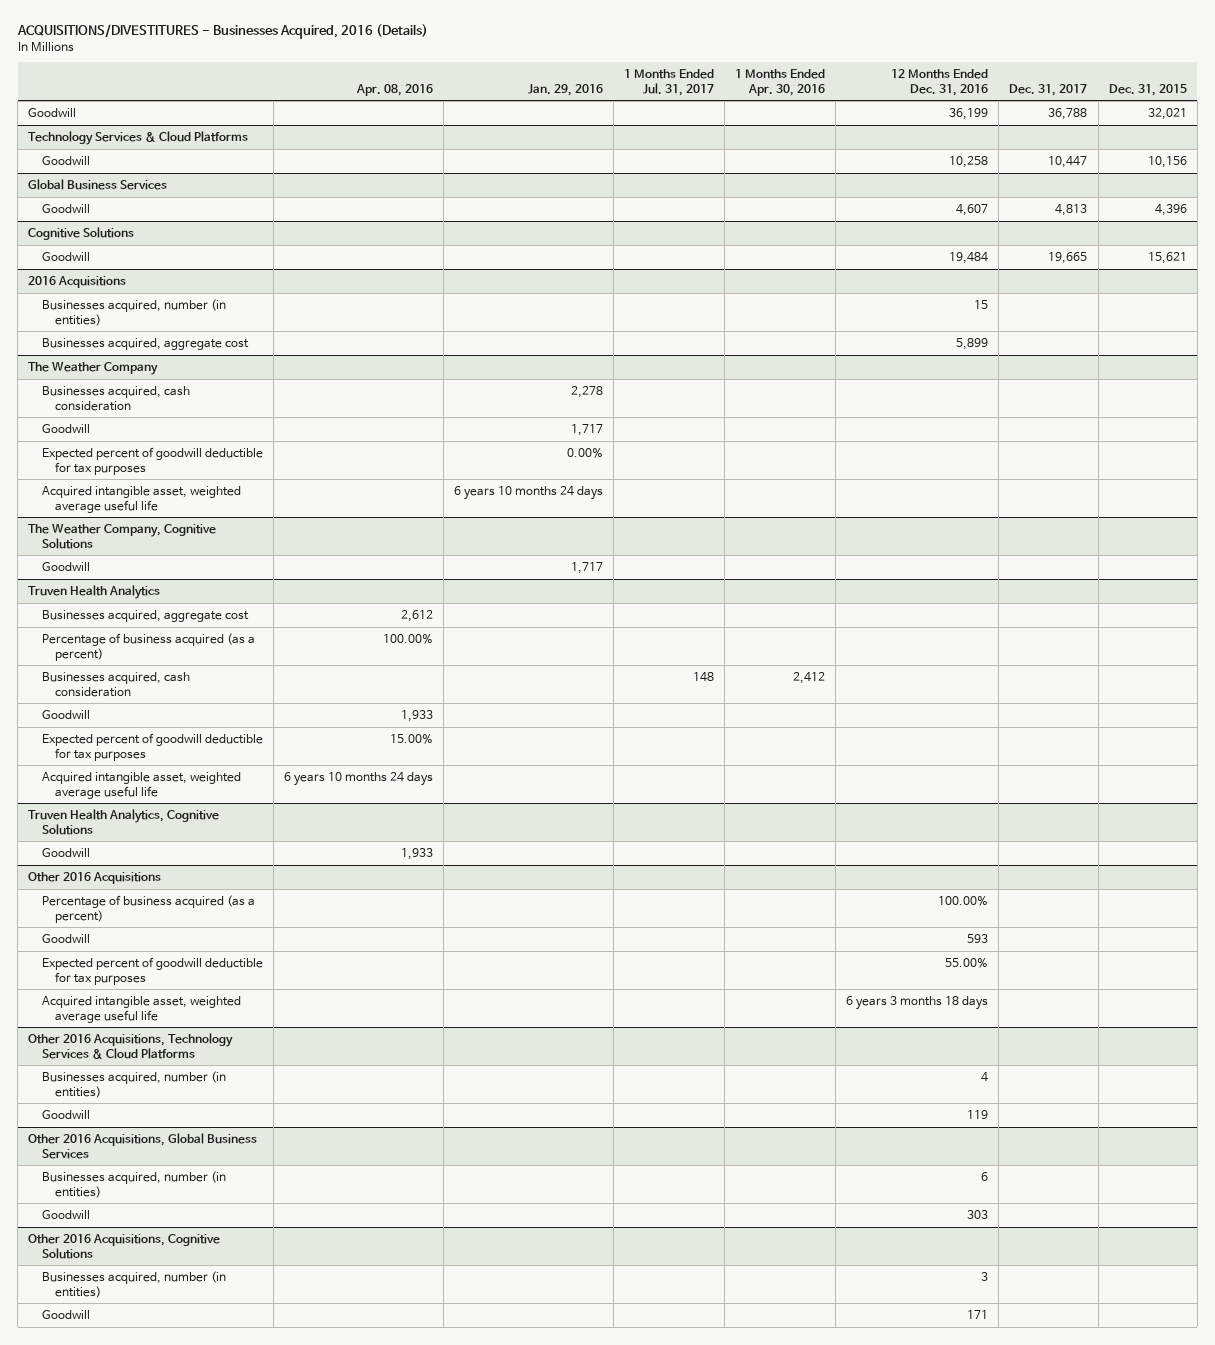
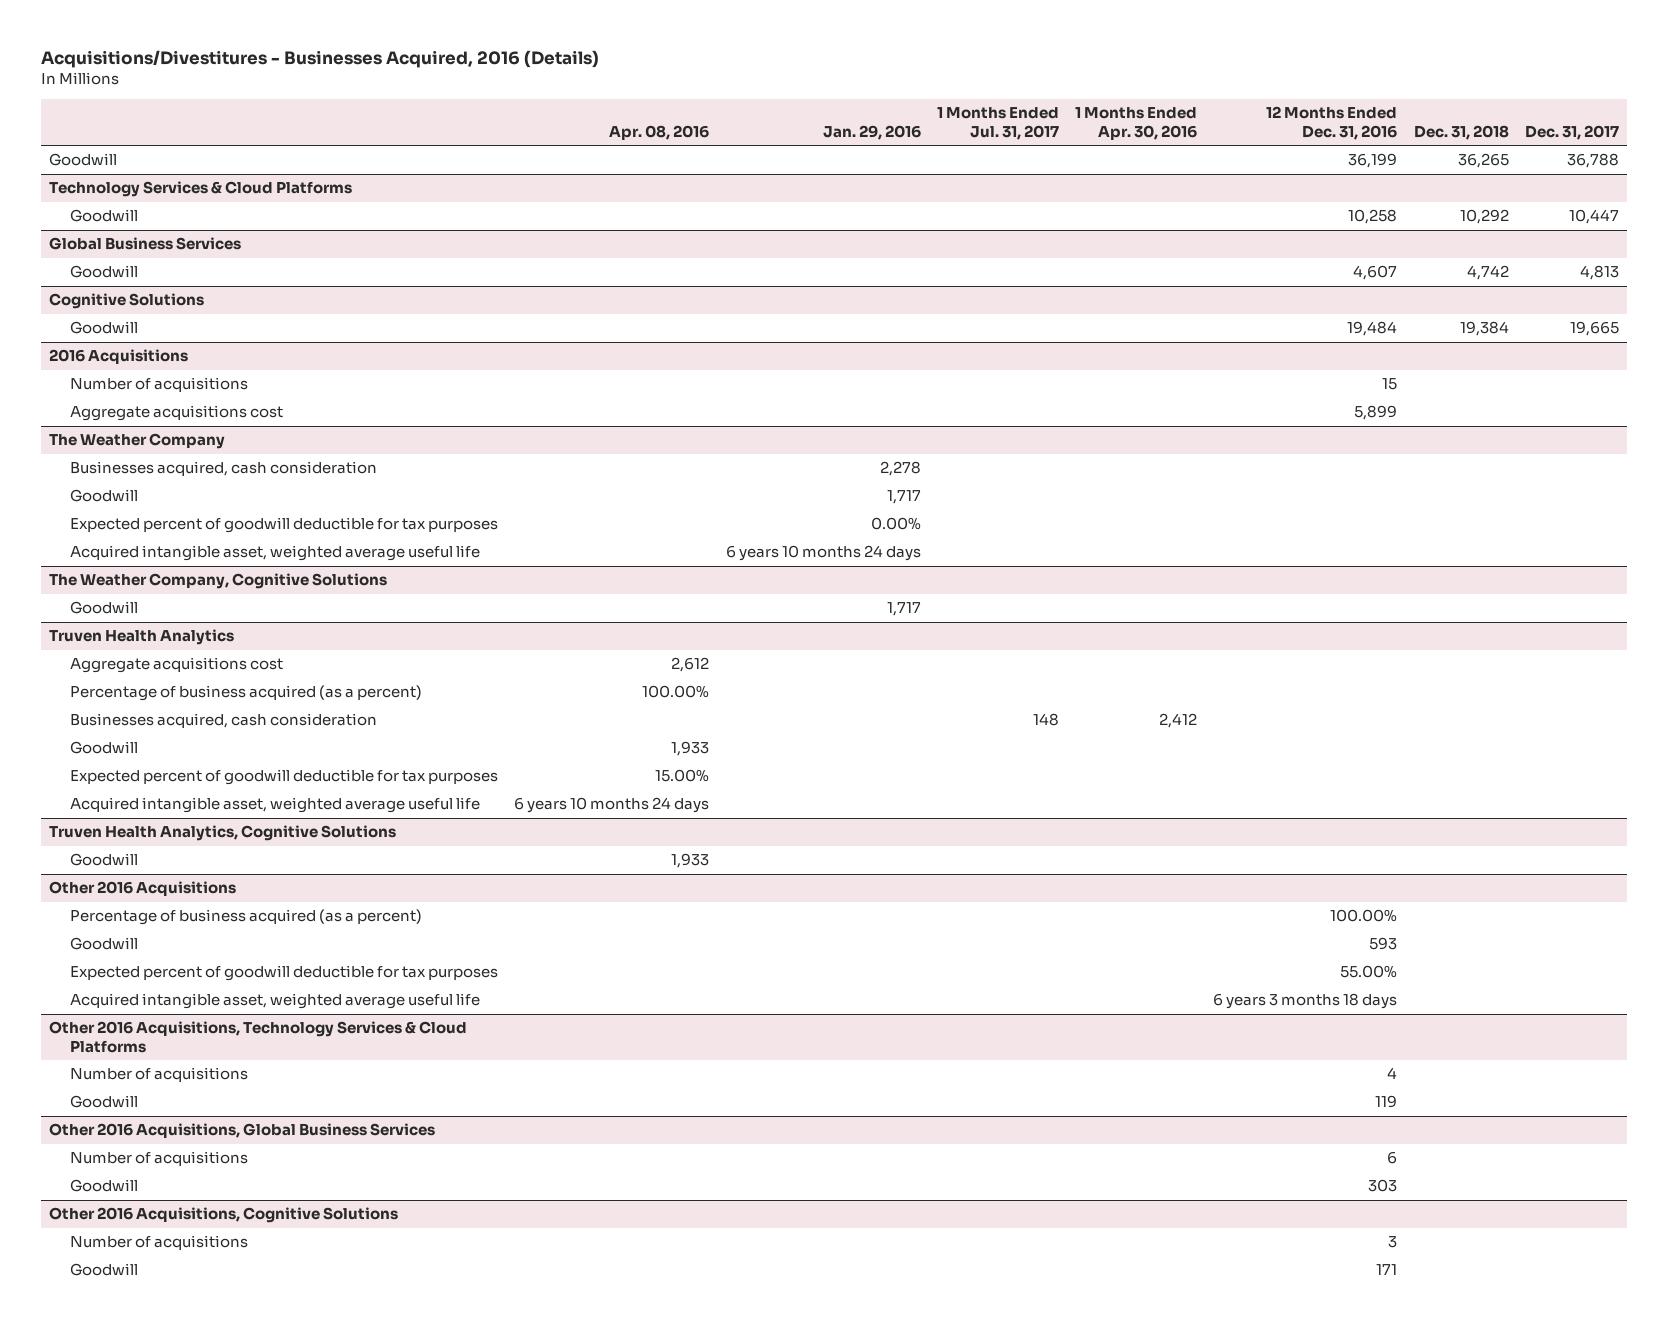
- ACQUISITIONS/DIVESTITURES - Businesses Acquired, 2016 (Details)
+ Acquisitions/Divestitures - Businesses Acquired, 2016 (Details)
- | Apr. 08, 2016 | Jan. 29, 2016 | 1 Months Ended Jul. 31, 2017 | 1 Months Ended Apr. 30, 2016 | 12 Months Ended Dec. 31, 2016 | Dec. 31, 2017 | Dec. 31, 2015
+ | Apr. 08, 2016 | Jan. 29, 2016 | 1 Months Ended Jul. 31, 2017 | 1 Months Ended Apr. 30, 2016 | 12 Months Ended Dec. 31, 2016 | Dec. 31, 2018 | Dec. 31, 2017
@ 2016 Acquisitions
- Businesses acquired, number (in entities) | | | | | 15 | |
- Businesses acquired, aggregate cost | | | | | 5,899 | |
+ Number of acquisitions | | | | | 15 | |
+ Aggregate acquisitions cost | | | | | 5,899 | |
@ Truven Health Analytics
- Businesses acquired, aggregate cost | 2,612 | | | | | |
+ Aggregate acquisitions cost | 2,612 | | | | | |
@ Other 2016 Acquisitions, Technology Services & Cloud Platforms
- Businesses acquired, number (in entities) | | | | | 4 | |
+ Number of acquisitions | | | | | 4 | |
@ Other 2016 Acquisitions, Global Business Services
- Businesses acquired, number (in entities) | | | | | 6 | |
+ Number of acquisitions | | | | | 6 | |
@ Other 2016 Acquisitions, Cognitive Solutions
- Businesses acquired, number (in entities) | | | | | 3 | |
+ Number of acquisitions | | | | | 3 | |

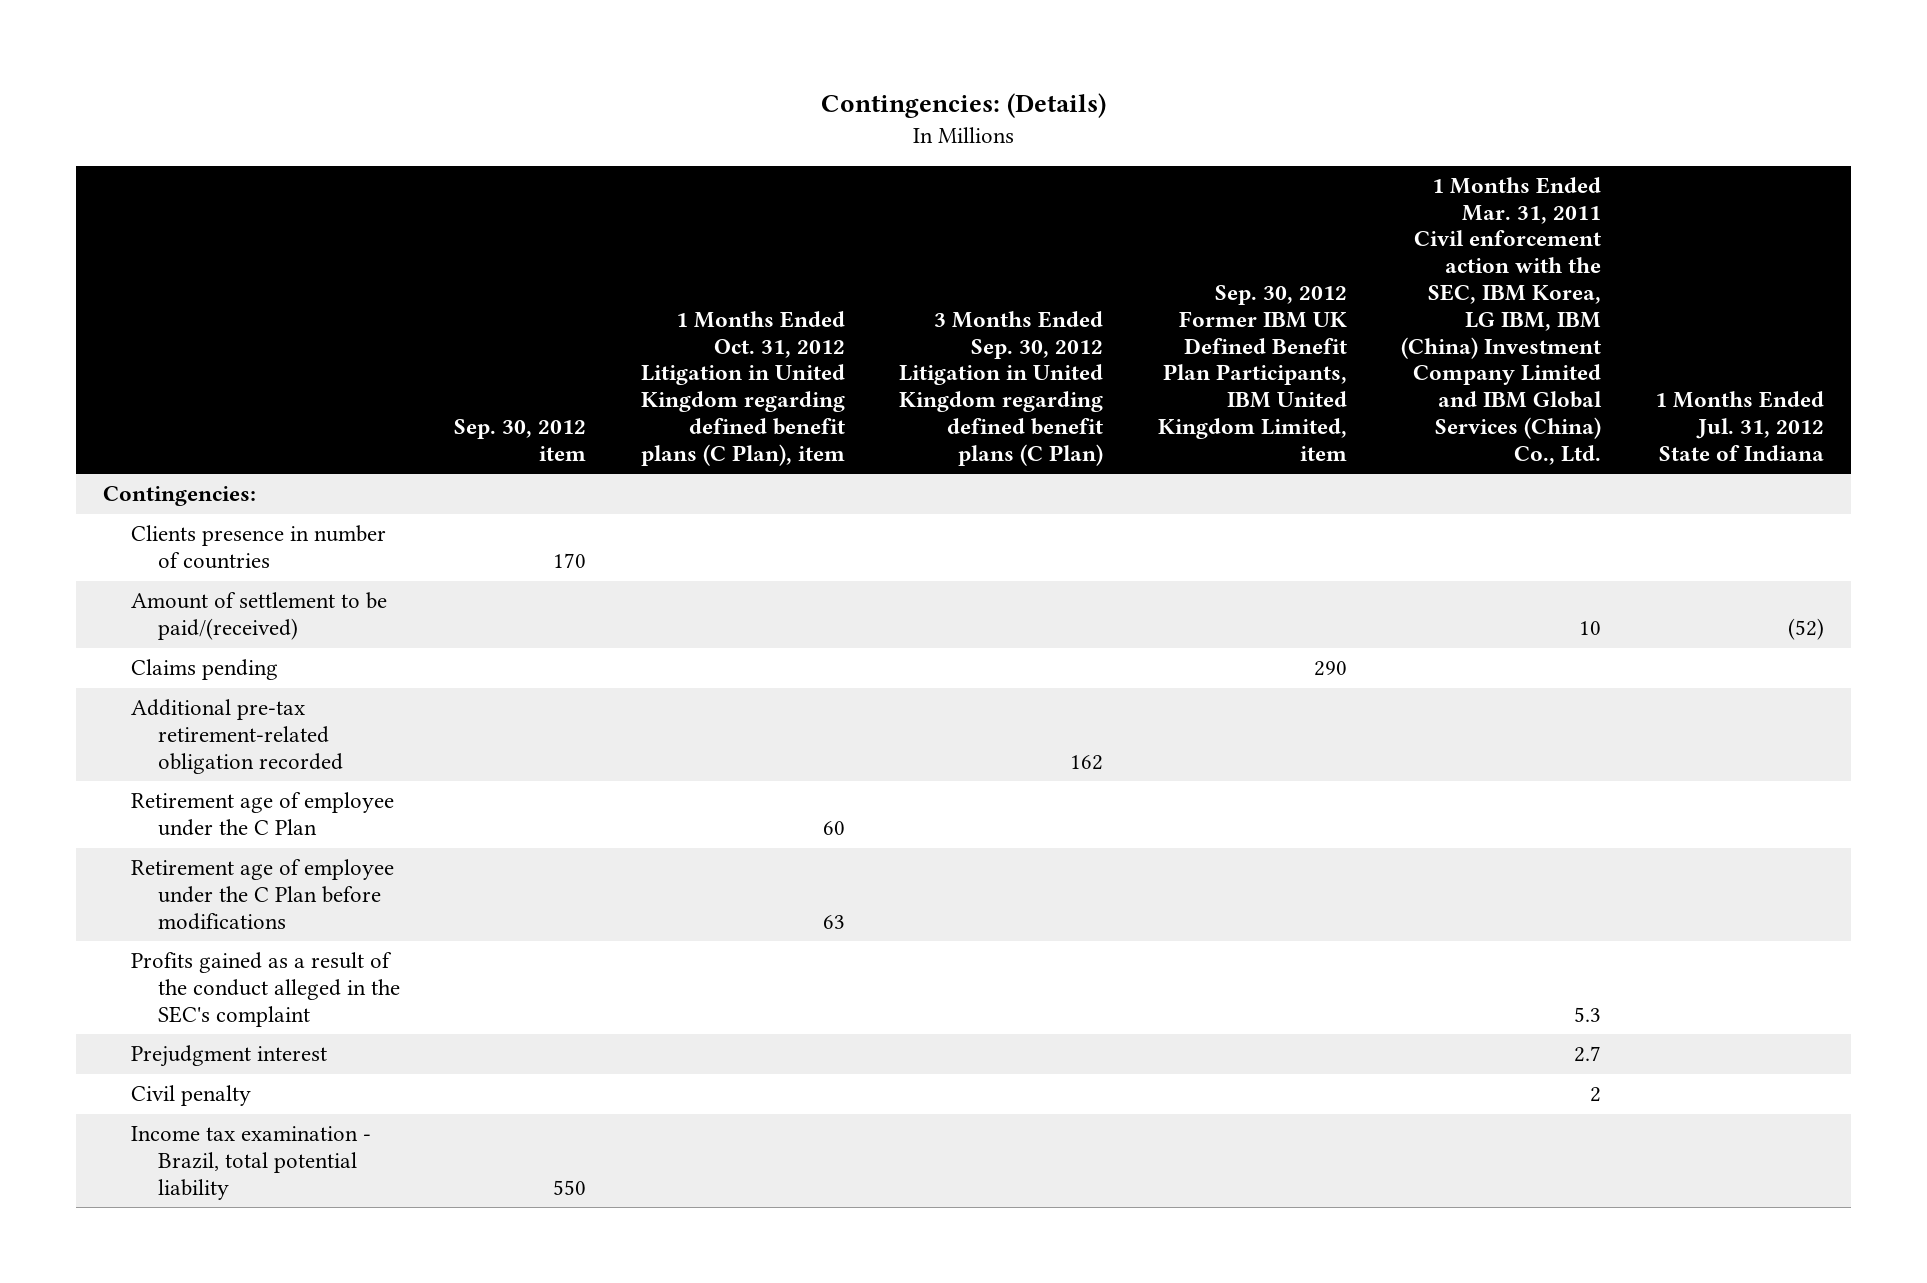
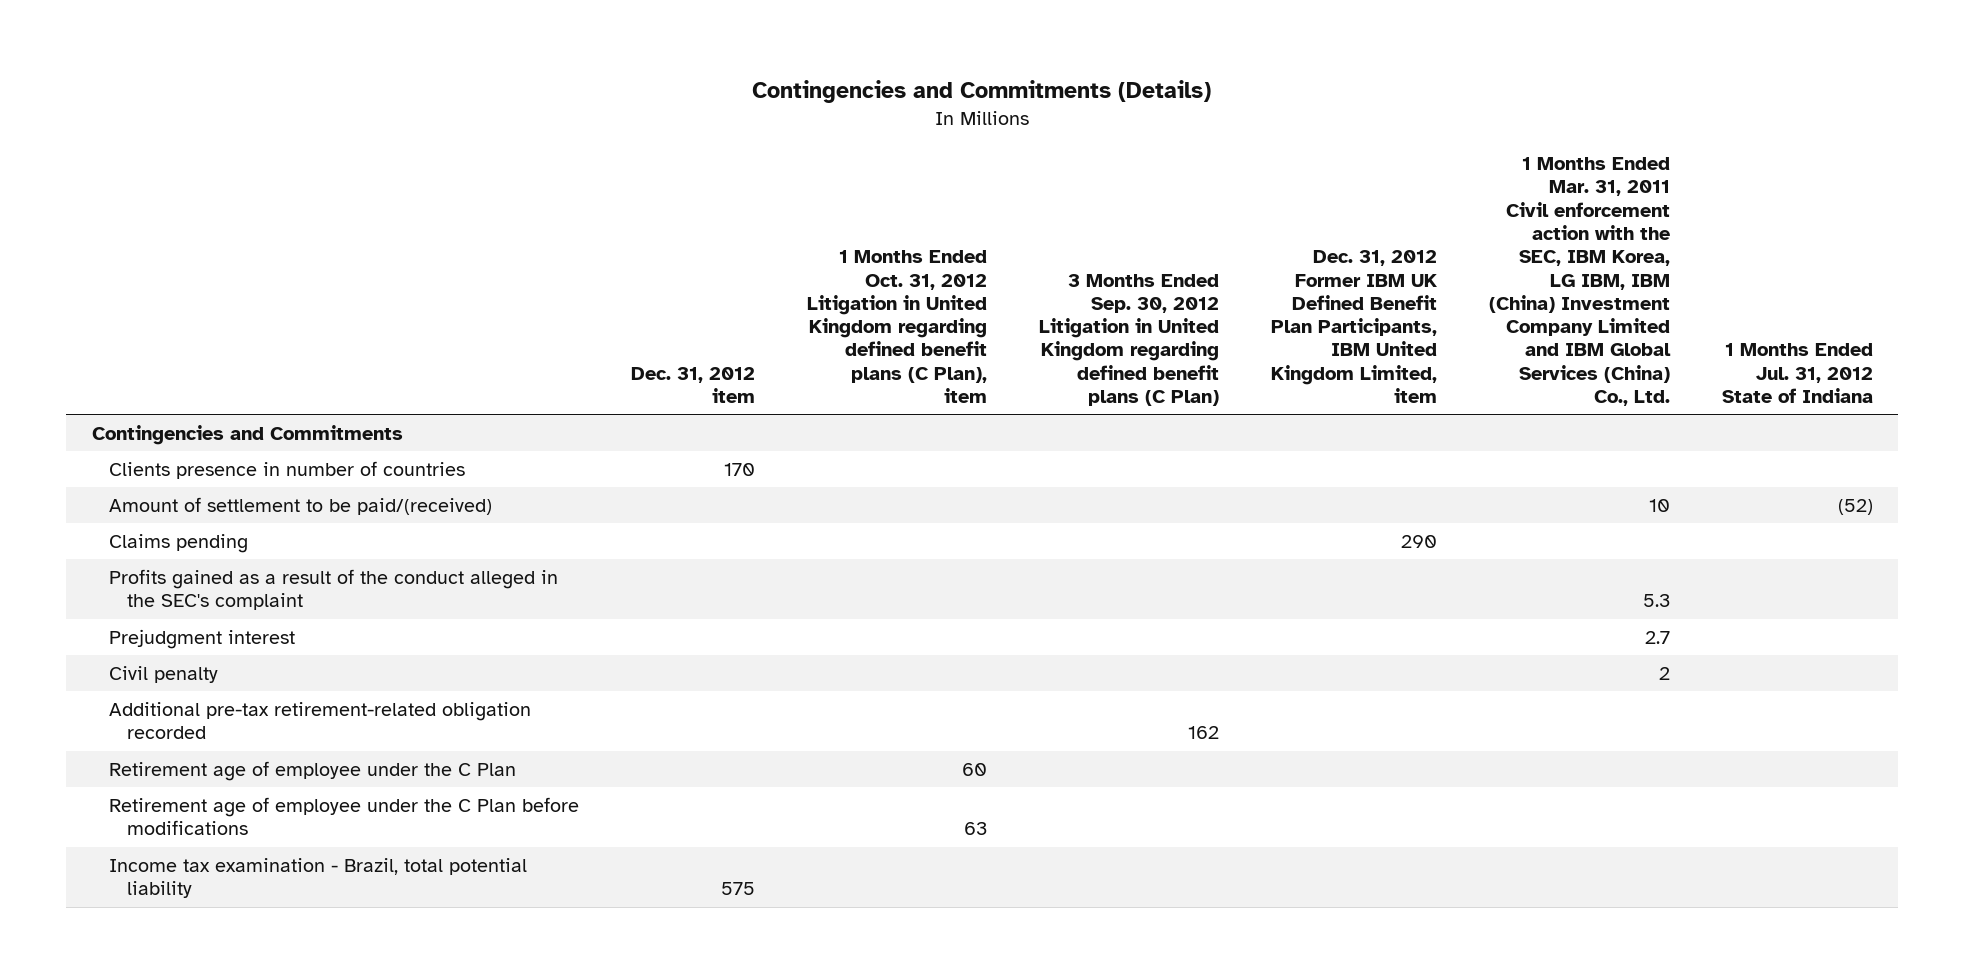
- Contingencies: (Details)
+ Contingencies and Commitments (Details)
- | Sep. 30, 2012 item | 1 Months Ended Oct. 31, 2012 Litigation in United Kingdom regarding defined benefit plans (C Plan), item | 3 Months Ended Sep. 30, 2012 Litigation in United Kingdom regarding defined benefit plans (C Plan) | Sep. 30, 2012 Former IBM UK Defined Benefit Plan Participants, IBM United Kingdom Limited, item | 1 Months Ended Mar. 31, 2011 Civil enforcement action with the SEC, IBM Korea, LG IBM, IBM (China) Investment Company Limited and IBM Global Services (China) Co., Ltd. | 1 Months Ended Jul. 31, 2012 State of Indiana
+ | Dec. 31, 2012 item | 1 Months Ended Oct. 31, 2012 Litigation in United Kingdom regarding defined benefit plans (C Plan), item | 3 Months Ended Sep. 30, 2012 Litigation in United Kingdom regarding defined benefit plans (C Plan) | Dec. 31, 2012 Former IBM UK Defined Benefit Plan Participants, IBM United Kingdom Limited, item | 1 Months Ended Mar. 31, 2011 Civil enforcement action with the SEC, IBM Korea, LG IBM, IBM (China) Investment Company Limited and IBM Global Services (China) Co., Ltd. | 1 Months Ended Jul. 31, 2012 State of Indiana
- Contingencies:
+ Contingencies and Commitments
moved down: Additional pre-tax retirement-related obligation recorded | | | 162 | | |
moved down: Retirement age of employee under the C Plan | | 60 | | | |
moved down: Retirement age of employee under the C Plan before modifications | | 63 | | | |

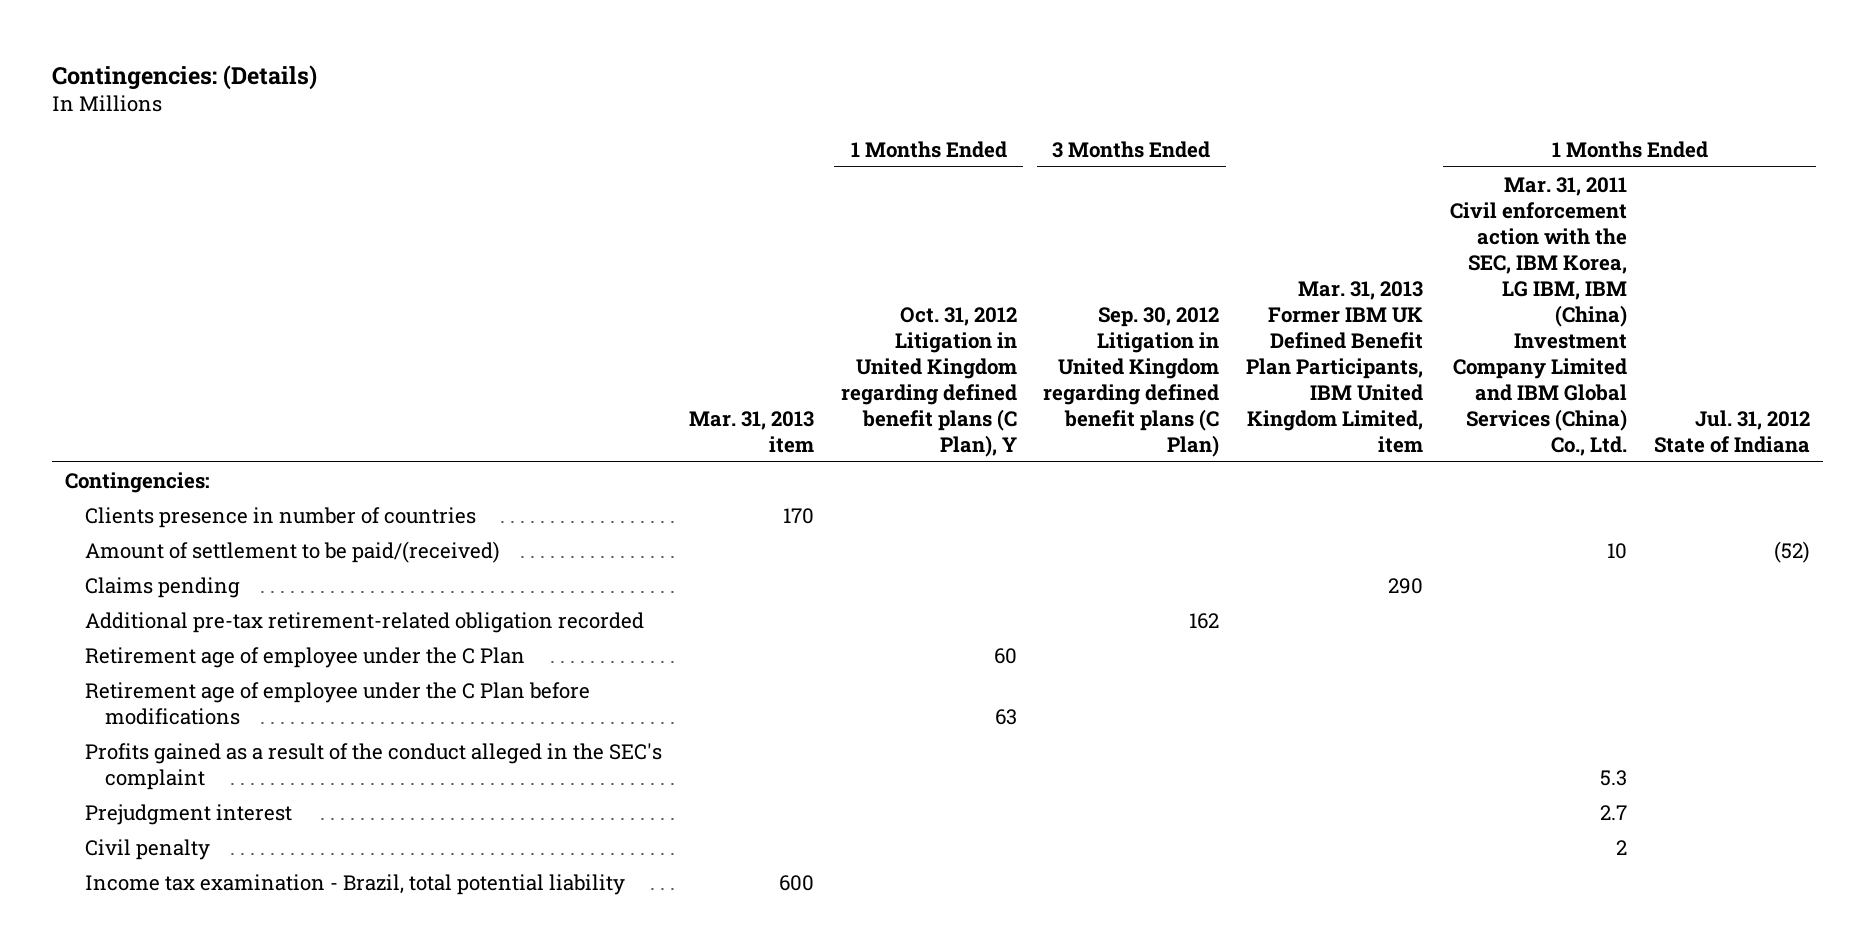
- Contingencies and Commitments (Details)
+ Contingencies: (Details)
- | Dec. 31, 2012 item | 1 Months Ended Oct. 31, 2012 Litigation in United Kingdom regarding defined benefit plans (C Plan), item | 3 Months Ended Sep. 30, 2012 Litigation in United Kingdom regarding defined benefit plans (C Plan) | Dec. 31, 2012 Former IBM UK Defined Benefit Plan Participants, IBM United Kingdom Limited, item | 1 Months Ended Mar. 31, 2011 Civil enforcement action with the SEC, IBM Korea, LG IBM, IBM (China) Investment Company Limited and IBM Global Services (China) Co., Ltd. | 1 Months Ended Jul. 31, 2012 State of Indiana
+ | Mar. 31, 2013 item | 1 Months Ended Oct. 31, 2012 Litigation in United Kingdom regarding defined benefit plans (C Plan), Y | 3 Months Ended Sep. 30, 2012 Litigation in United Kingdom regarding defined benefit plans (C Plan) | Mar. 31, 2013 Former IBM UK Defined Benefit Plan Participants, IBM United Kingdom Limited, item | 1 Months Ended Mar. 31, 2011 Civil enforcement action with the SEC, IBM Korea, LG IBM, IBM (China) Investment Company Limited and IBM Global Services (China) Co., Ltd. | 1 Months Ended Jul. 31, 2012 State of Indiana
- Contingencies and Commitments
+ Contingencies:
moved down: Profits gained as a result of the conduct alleged in the SEC's complaint | | | | | 5.3 |
moved down: Prejudgment interest | | | | | 2.7 |
moved down: Civil penalty | | | | | 2 |

